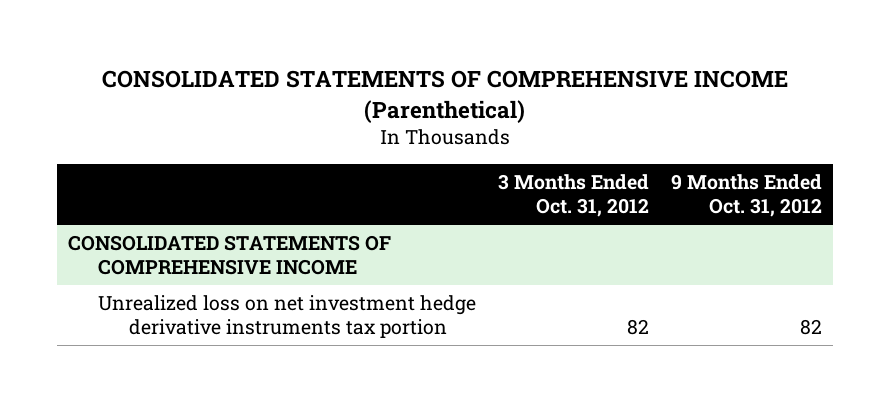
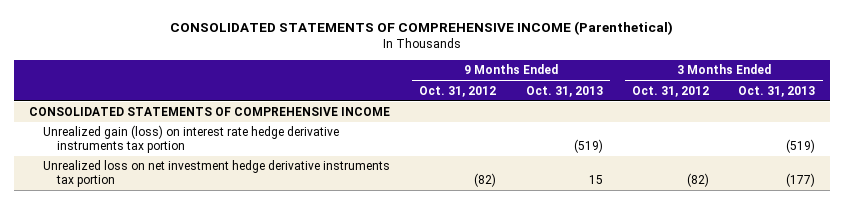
- | 3 Months Ended Oct. 31, 2012 | 9 Months Ended Oct. 31, 2012
+ | 9 Months Ended Oct. 31, 2012 | 9 Months Ended Oct. 31, 2013 | 3 Months Ended Oct. 31, 2012 | 3 Months Ended Oct. 31, 2013
- Unrealized loss on net investment hedge derivative instruments tax portion | 82 | 82
+ Unrealized gain (loss) on interest rate hedge derivative instruments tax portion | | (519) | | (519)
+ Unrealized loss on net investment hedge derivative instruments tax portion | (82) | 15 | (82) | (177)

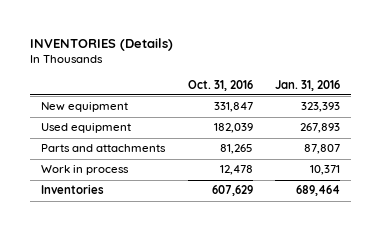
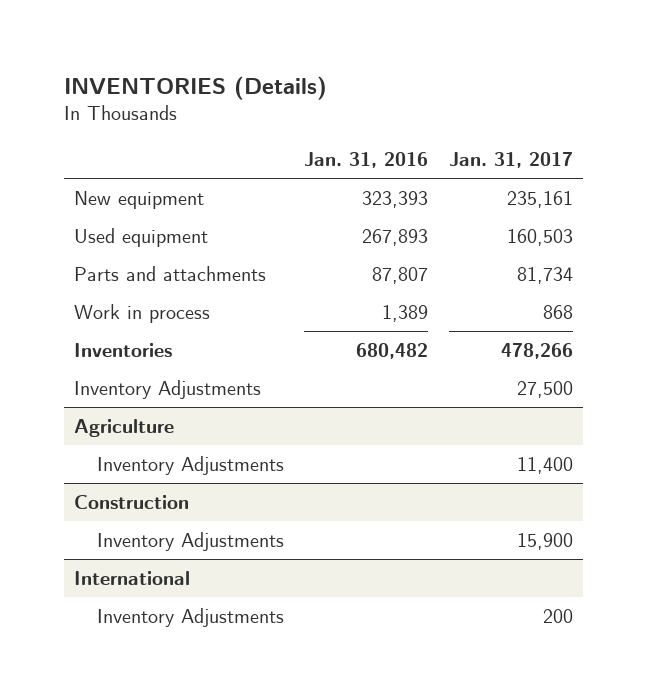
- | Oct. 31, 2016 | Jan. 31, 2016
+ | Jan. 31, 2016 | Jan. 31, 2017
- Work in process | 12,478 | 10,371
- Inventories | 607,629 | 689,464
+ Work in process | 1,389 | 868
+ Inventories | 680,482 | 478,266
+ Inventory Adjustments | | 27,500
+ Agriculture
+ Inventory Adjustments | | 11,400
+ Construction
+ Inventory Adjustments | | 15,900
+ International
+ Inventory Adjustments | | 200

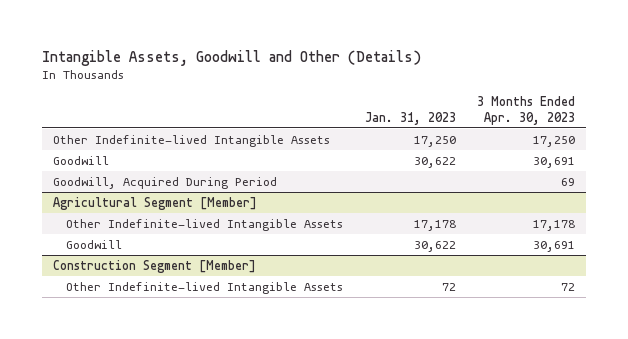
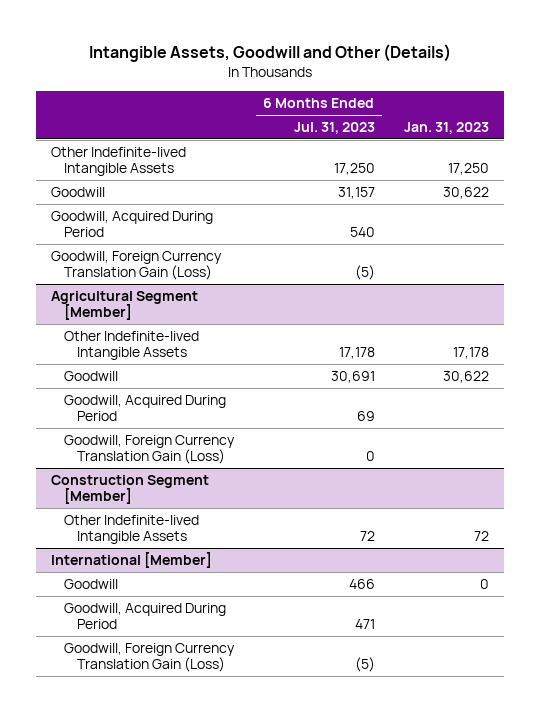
- | Jan. 31, 2023 | 3 Months Ended Apr. 30, 2023
+ | 6 Months Ended Jul. 31, 2023 | Jan. 31, 2023
+ Goodwill, Foreign Currency Translation Gain (Loss) | (5) |
@ Agricultural Segment [Member]
+ Goodwill, Acquired During Period | 69 |
+ Goodwill, Foreign Currency Translation Gain (Loss) | 0 |
+ International [Member]
+ Goodwill | 466 | 0
+ Goodwill, Acquired During Period | 471 |
+ Goodwill, Foreign Currency Translation Gain (Loss) | (5) |

